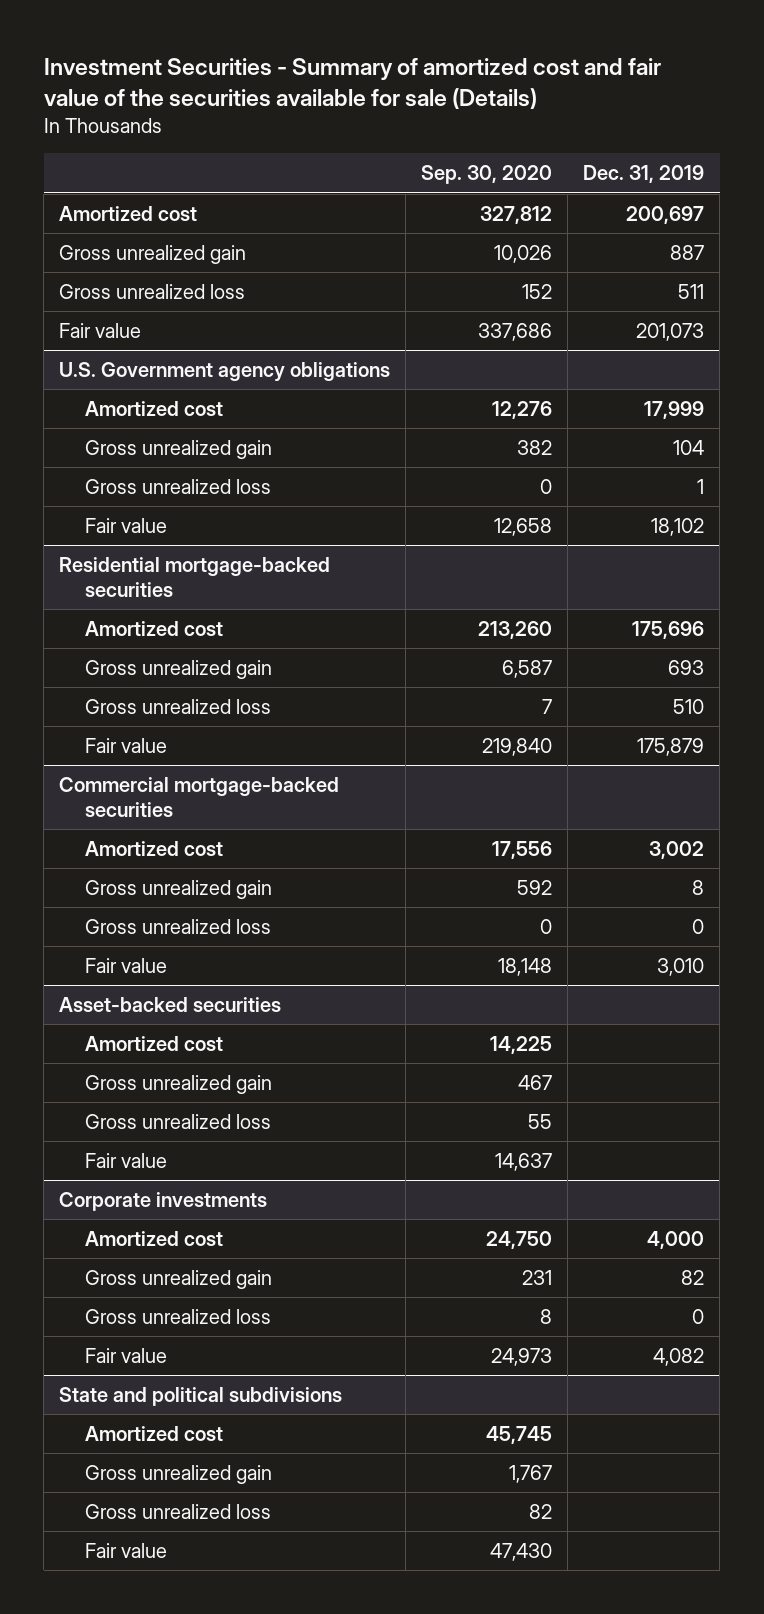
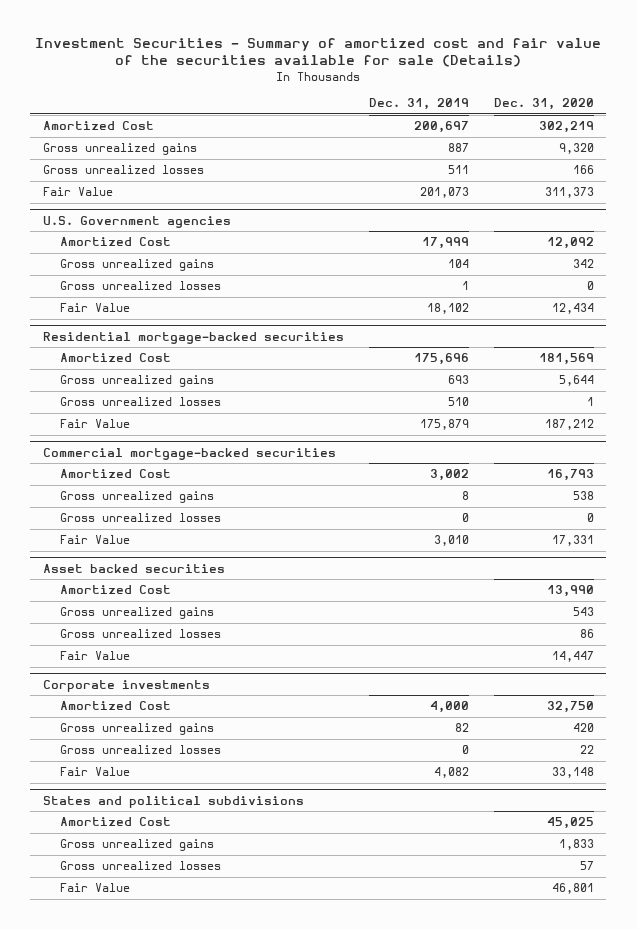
- | Sep. 30, 2020 | Dec. 31, 2019
+ | Dec. 31, 2019 | Dec. 31, 2020
- Amortized cost | 327,812 | 200,697
- Gross unrealized gain | 10,026 | 887
- Gross unrealized loss | 152 | 511
- Fair value | 337,686 | 201,073
- U.S. Government agency obligations
- Amortized cost | 12,276 | 17,999
- Gross unrealized gain | 382 | 104
- Gross unrealized loss | 0 | 1
- Fair value | 12,658 | 18,102
+ Amortized Cost | 200,697 | 302,219
+ Gross unrealized gains | 887 | 9,320
+ Gross unrealized losses | 511 | 166
+ Fair Value | 201,073 | 311,373
+ U.S. Government agencies
+ Amortized Cost | 17,999 | 12,092
+ Gross unrealized gains | 104 | 342
+ Gross unrealized losses | 1 | 0
+ Fair Value | 18,102 | 12,434
@ Residential mortgage-backed securities
- Amortized cost | 213,260 | 175,696
- Gross unrealized gain | 6,587 | 693
- Gross unrealized loss | 7 | 510
- Fair value | 219,840 | 175,879
+ Amortized Cost | 175,696 | 181,569
+ Gross unrealized gains | 693 | 5,644
+ Gross unrealized losses | 510 | 1
+ Fair Value | 175,879 | 187,212
@ Commercial mortgage-backed securities
- Amortized cost | 17,556 | 3,002
- Gross unrealized gain | 592 | 8
- Gross unrealized loss | 0 | 0
- Fair value | 18,148 | 3,010
- Asset-backed securities
- Amortized cost | 14,225 |
- Gross unrealized gain | 467 |
- Gross unrealized loss | 55 |
- Fair value | 14,637 |
@ Commercial mortgage-backed securities
+ Amortized Cost | 3,002 | 16,793
+ Gross unrealized gains | 8 | 538
+ Gross unrealized losses | 0 | 0
+ Fair Value | 3,010 | 17,331
+ Asset backed securities
+ Amortized Cost | | 13,990
+ Gross unrealized gains | | 543
+ Gross unrealized losses | | 86
+ Fair Value | | 14,447
@ Corporate investments
- Amortized cost | 24,750 | 4,000
- Gross unrealized gain | 231 | 82
- Gross unrealized loss | 8 | 0
- Fair value | 24,973 | 4,082
- State and political subdivisions
- Amortized cost | 45,745 |
- Gross unrealized gain | 1,767 |
- Gross unrealized loss | 82 |
- Fair value | 47,430 |
@ Corporate investments
+ Amortized Cost | 4,000 | 32,750
+ Gross unrealized gains | 82 | 420
+ Gross unrealized losses | 0 | 22
+ Fair Value | 4,082 | 33,148
+ States and political subdivisions
+ Amortized Cost | | 45,025
+ Gross unrealized gains | | 1,833
+ Gross unrealized losses | | 57
+ Fair Value | | 46,801

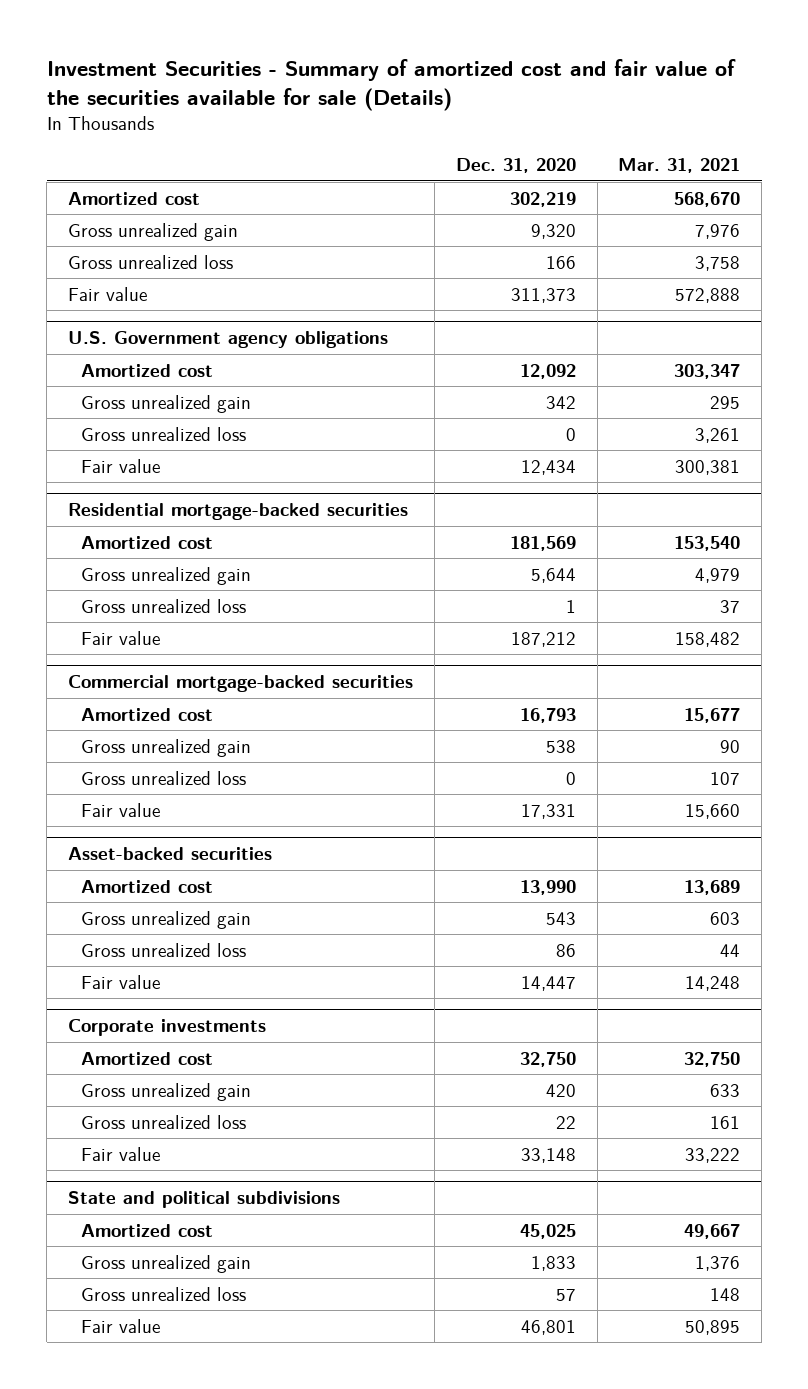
- | Dec. 31, 2019 | Dec. 31, 2020
+ | Dec. 31, 2020 | Mar. 31, 2021
- Amortized Cost | 200,697 | 302,219
- Gross unrealized gains | 887 | 9,320
- Gross unrealized losses | 511 | 166
- Fair Value | 201,073 | 311,373
- U.S. Government agencies
- Amortized Cost | 17,999 | 12,092
- Gross unrealized gains | 104 | 342
- Gross unrealized losses | 1 | 0
- Fair Value | 18,102 | 12,434
+ Amortized cost | 302,219 | 568,670
+ Gross unrealized gain | 9,320 | 7,976
+ Gross unrealized loss | 166 | 3,758
+ Fair value | 311,373 | 572,888
+ U.S. Government agency obligations
+ Amortized cost | 12,092 | 303,347
+ Gross unrealized gain | 342 | 295
+ Gross unrealized loss | 0 | 3,261
+ Fair value | 12,434 | 300,381
@ Residential mortgage-backed securities
- Amortized Cost | 175,696 | 181,569
- Gross unrealized gains | 693 | 5,644
- Gross unrealized losses | 510 | 1
- Fair Value | 175,879 | 187,212
+ Amortized cost | 181,569 | 153,540
+ Gross unrealized gain | 5,644 | 4,979
+ Gross unrealized loss | 1 | 37
+ Fair value | 187,212 | 158,482
@ Commercial mortgage-backed securities
- Amortized Cost | 3,002 | 16,793
- Gross unrealized gains | 8 | 538
- Gross unrealized losses | 0 | 0
- Fair Value | 3,010 | 17,331
- Asset backed securities
- Amortized Cost | | 13,990
- Gross unrealized gains | | 543
- Gross unrealized losses | | 86
- Fair Value | | 14,447
@ Commercial mortgage-backed securities
+ Amortized cost | 16,793 | 15,677
+ Gross unrealized gain | 538 | 90
+ Gross unrealized loss | 0 | 107
+ Fair value | 17,331 | 15,660
+ Asset-backed securities
+ Amortized cost | 13,990 | 13,689
+ Gross unrealized gain | 543 | 603
+ Gross unrealized loss | 86 | 44
+ Fair value | 14,447 | 14,248
@ Corporate investments
- Amortized Cost | 4,000 | 32,750
- Gross unrealized gains | 82 | 420
- Gross unrealized losses | 0 | 22
- Fair Value | 4,082 | 33,148
- States and political subdivisions
- Amortized Cost | | 45,025
- Gross unrealized gains | | 1,833
- Gross unrealized losses | | 57
- Fair Value | | 46,801
@ Corporate investments
+ Amortized cost | 32,750 | 32,750
+ Gross unrealized gain | 420 | 633
+ Gross unrealized loss | 22 | 161
+ Fair value | 33,148 | 33,222
+ State and political subdivisions
+ Amortized cost | 45,025 | 49,667
+ Gross unrealized gain | 1,833 | 1,376
+ Gross unrealized loss | 57 | 148
+ Fair value | 46,801 | 50,895

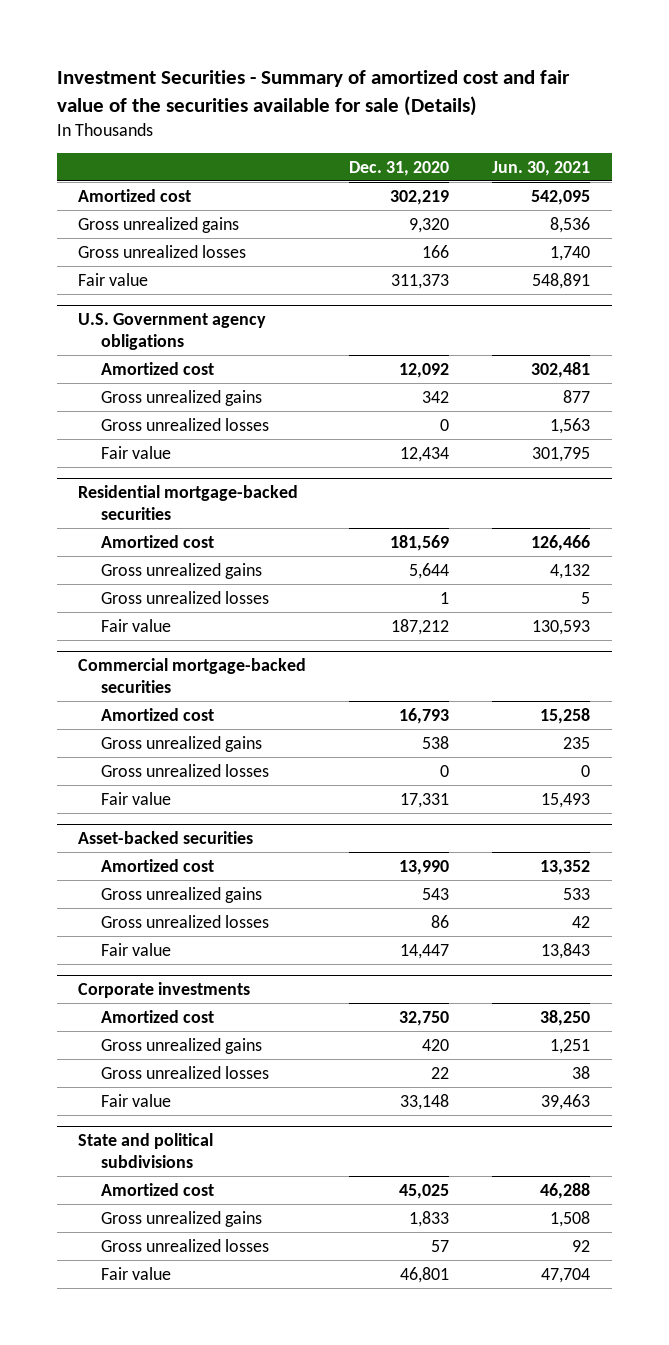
- | Dec. 31, 2020 | Mar. 31, 2021
+ | Dec. 31, 2020 | Jun. 30, 2021
- Gross unrealized gain | 9,320 | 7,976
- Gross unrealized loss | 166 | 3,758
+ Gross unrealized gains | 9,320 | 8,536
+ Gross unrealized losses | 166 | 1,740
@ U.S. Government agency obligations
- Gross unrealized gain | 342 | 295
- Gross unrealized loss | 0 | 3,261
+ Gross unrealized gains | 342 | 877
+ Gross unrealized losses | 0 | 1,563
@ Residential mortgage-backed securities
- Gross unrealized gain | 5,644 | 4,979
- Gross unrealized loss | 1 | 37
+ Gross unrealized gains | 5,644 | 4,132
+ Gross unrealized losses | 1 | 5
@ Commercial mortgage-backed securities
- Gross unrealized gain | 538 | 90
- Gross unrealized loss | 0 | 107
+ Gross unrealized gains | 538 | 235
+ Gross unrealized losses | 0 | 0
@ Asset-backed securities
- Gross unrealized gain | 543 | 603
- Gross unrealized loss | 86 | 44
+ Gross unrealized gains | 543 | 533
+ Gross unrealized losses | 86 | 42
@ Corporate investments
- Gross unrealized gain | 420 | 633
- Gross unrealized loss | 22 | 161
+ Gross unrealized gains | 420 | 1,251
+ Gross unrealized losses | 22 | 38
@ State and political subdivisions
- Gross unrealized gain | 1,833 | 1,376
- Gross unrealized loss | 57 | 148
+ Gross unrealized gains | 1,833 | 1,508
+ Gross unrealized losses | 57 | 92

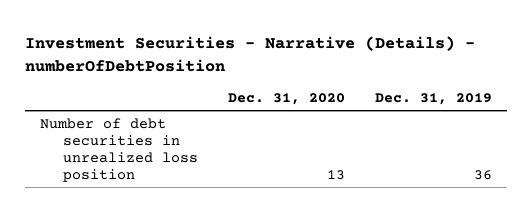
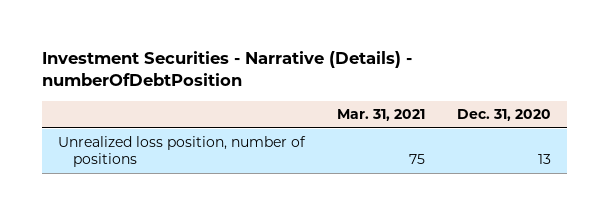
- | Dec. 31, 2020 | Dec. 31, 2019
+ | Mar. 31, 2021 | Dec. 31, 2020
- Number of debt securities in unrealized loss position | 13 | 36
+ Unrealized loss position, number of positions | 75 | 13

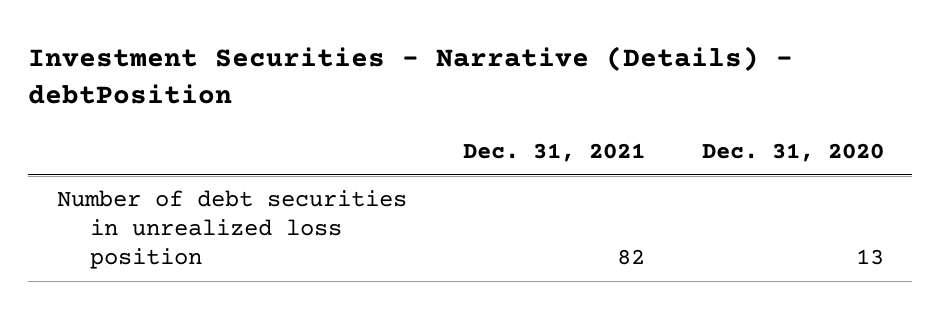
- Investment Securities - Narrative (Details) - numberOfDebtPosition
+ Investment Securities - Narrative (Details) - debtPosition
- | Mar. 31, 2021 | Dec. 31, 2020
+ | Dec. 31, 2021 | Dec. 31, 2020
- Unrealized loss position, number of positions | 75 | 13
+ Number of debt securities in unrealized loss position | 82 | 13

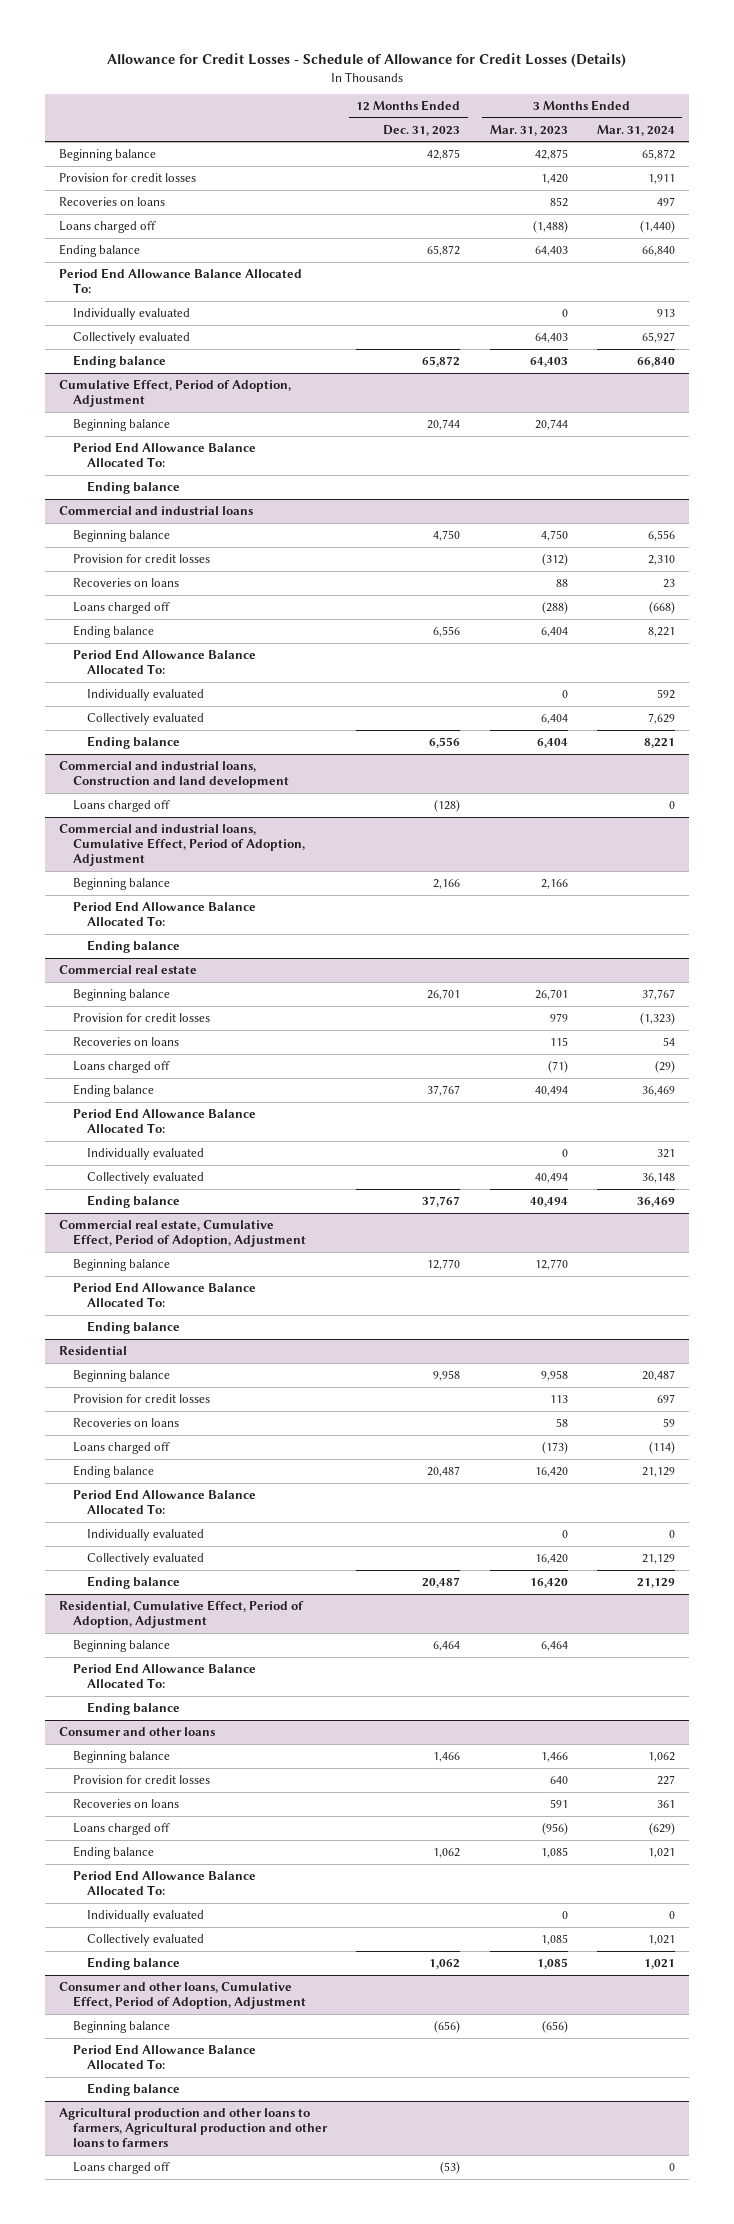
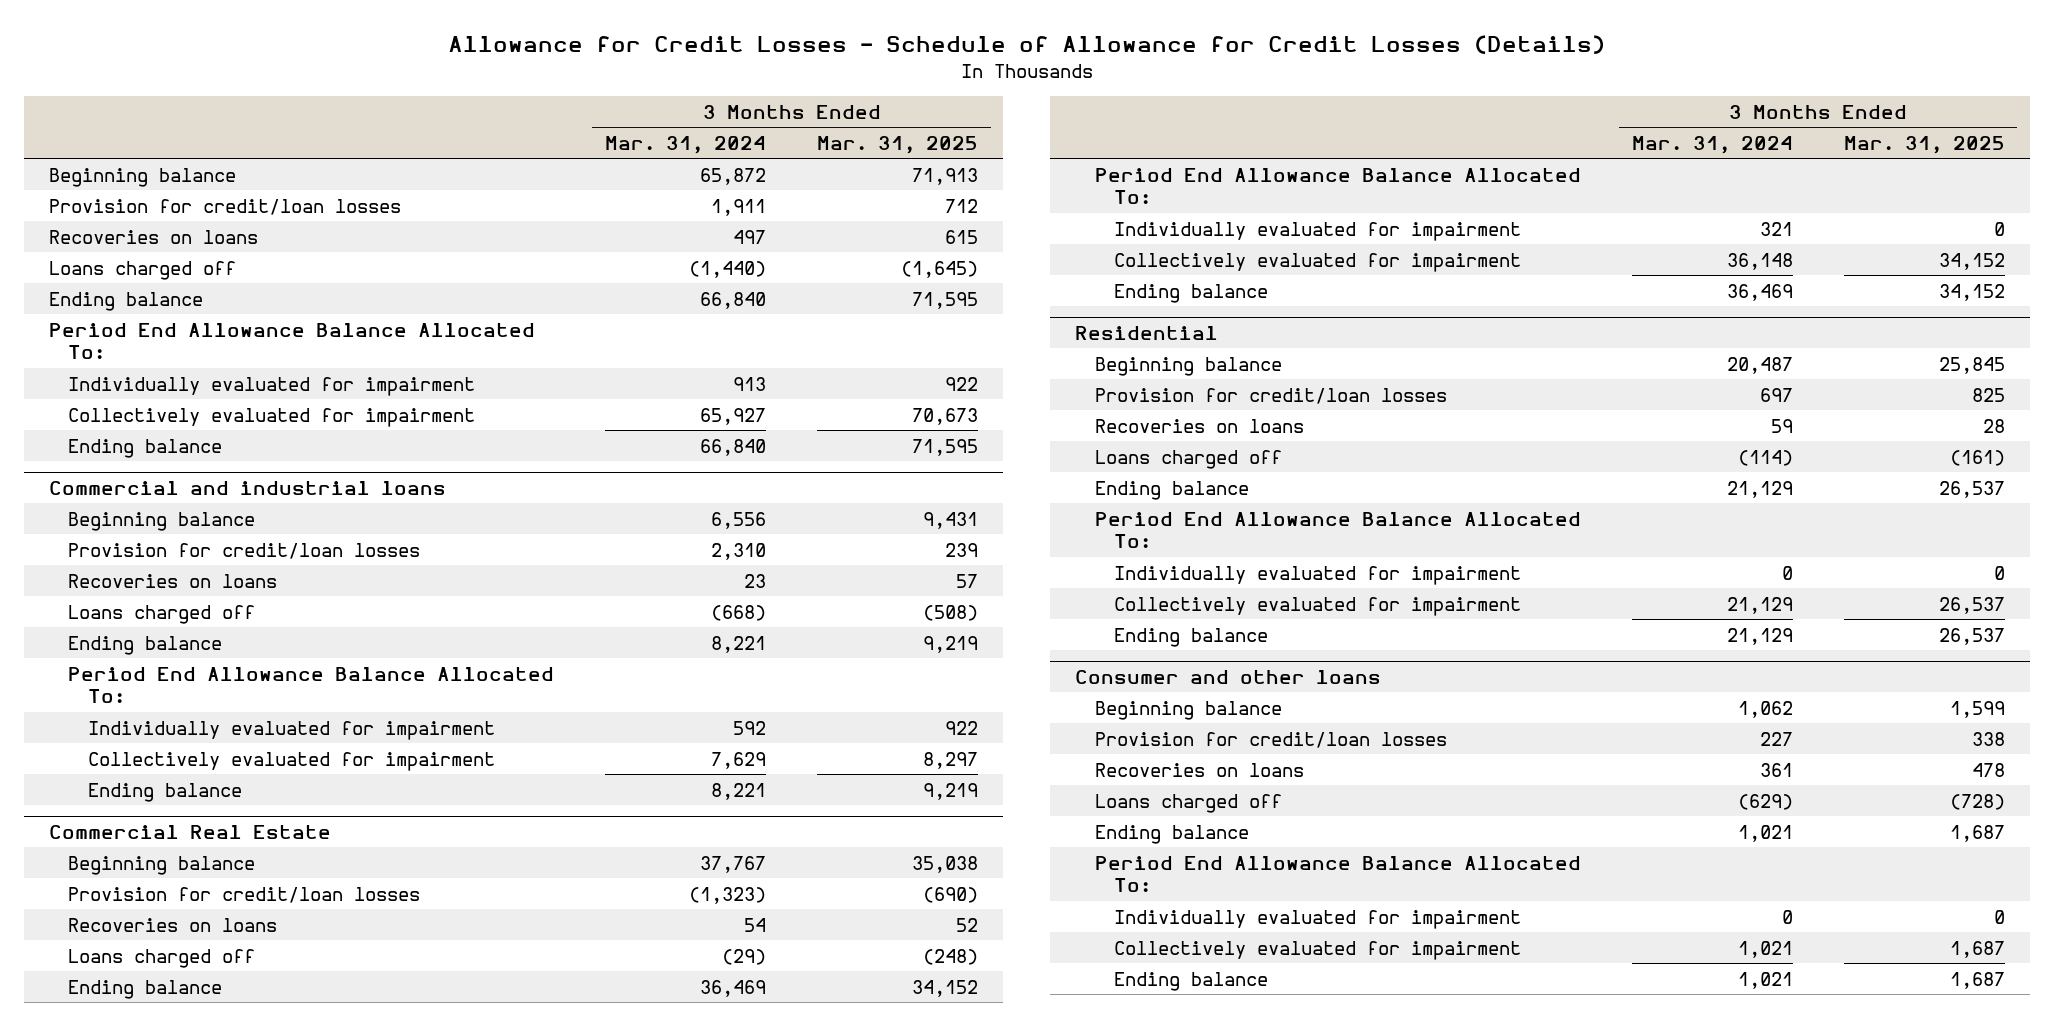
- | 12 Months Ended Dec. 31, 2023 | 3 Months Ended Mar. 31, 2023 | 3 Months Ended Mar. 31, 2024
+ | 3 Months Ended Mar. 31, 2024 | 3 Months Ended Mar. 31, 2025
- Provision for credit losses | | 1,420 | 1,911
+ Provision for credit/loan losses | 1,911 | 712
- Individually evaluated | | 0 | 913
- Collectively evaluated | | 64,403 | 65,927
+ Individually evaluated for impairment | 913 | 922
+ Collectively evaluated for impairment | 65,927 | 70,673
- Cumulative Effect, Period of Adoption, Adjustment
- Beginning balance | 20,744 | 20,744 |
- Period End Allowance Balance Allocated To:
- Ending balance
@ Commercial and industrial loans
- Provision for credit losses | | (312) | 2,310
+ Provision for credit/loan losses | 2,310 | 239
- Individually evaluated | | 0 | 592
- Collectively evaluated | | 6,404 | 7,629
+ Individually evaluated for impairment | 592 | 922
+ Collectively evaluated for impairment | 7,629 | 8,297
- Commercial and industrial loans, Construction and land development
- Loans charged off | (128) | | 0
- Commercial and industrial loans, Cumulative Effect, Period of Adoption, Adjustment
- Beginning balance | 2,166 | 2,166 |
- Period End Allowance Balance Allocated To:
- Ending balance
- Commercial real estate
+ Commercial Real Estate
- Provision for credit losses | | 979 | (1,323)
+ Provision for credit/loan losses | (1,323) | (690)
- Individually evaluated | | 0 | 321
- Collectively evaluated | | 40,494 | 36,148
+ Individually evaluated for impairment | 321 | 0
+ Collectively evaluated for impairment | 36,148 | 34,152
- Commercial real estate, Cumulative Effect, Period of Adoption, Adjustment
- Beginning balance | 12,770 | 12,770 |
- Period End Allowance Balance Allocated To:
- Ending balance
@ Residential
- Provision for credit losses | | 113 | 697
+ Provision for credit/loan losses | 697 | 825
- Individually evaluated | | 0 | 0
- Collectively evaluated | | 16,420 | 21,129
+ Individually evaluated for impairment | 0 | 0
+ Collectively evaluated for impairment | 21,129 | 26,537
- Residential, Cumulative Effect, Period of Adoption, Adjustment
- Beginning balance | 6,464 | 6,464 |
- Period End Allowance Balance Allocated To:
- Ending balance
@ Consumer and other loans
- Provision for credit losses | | 640 | 227
+ Provision for credit/loan losses | 227 | 338
- Individually evaluated | | 0 | 0
- Collectively evaluated | | 1,085 | 1,021
+ Individually evaluated for impairment | 0 | 0
+ Collectively evaluated for impairment | 1,021 | 1,687
- Consumer and other loans, Cumulative Effect, Period of Adoption, Adjustment
- Beginning balance | (656) | (656) |
- Period End Allowance Balance Allocated To:
- Ending balance
- Agricultural production and other loans to farmers, Agricultural production and other loans to farmers
- Loans charged off | (53) | | 0

